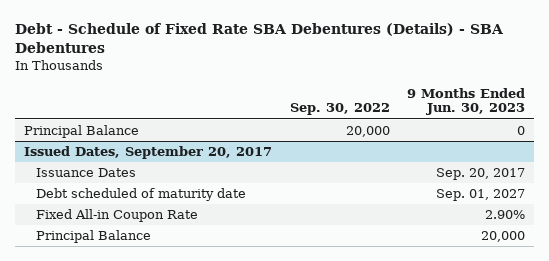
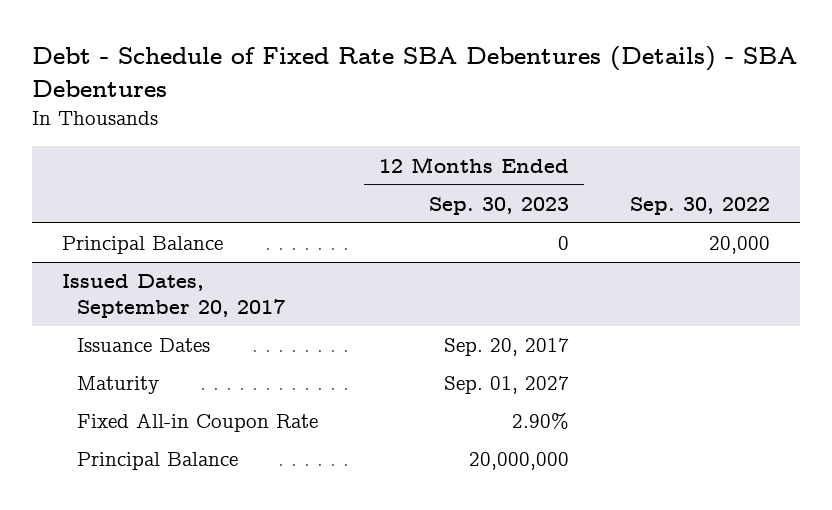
- | Sep. 30, 2022 | 9 Months Ended Jun. 30, 2023
+ | 12 Months Ended Sep. 30, 2023 | Sep. 30, 2022
@ Issued Dates, September 20, 2017
- Debt scheduled of maturity date | | Sep. 01, 2027
+ Maturity | Sep. 01, 2027 |

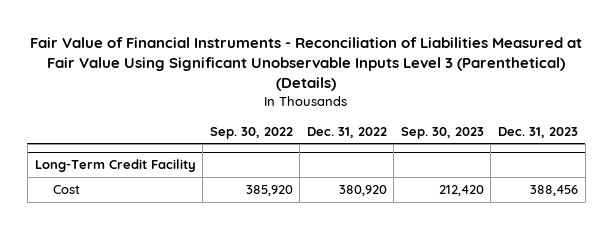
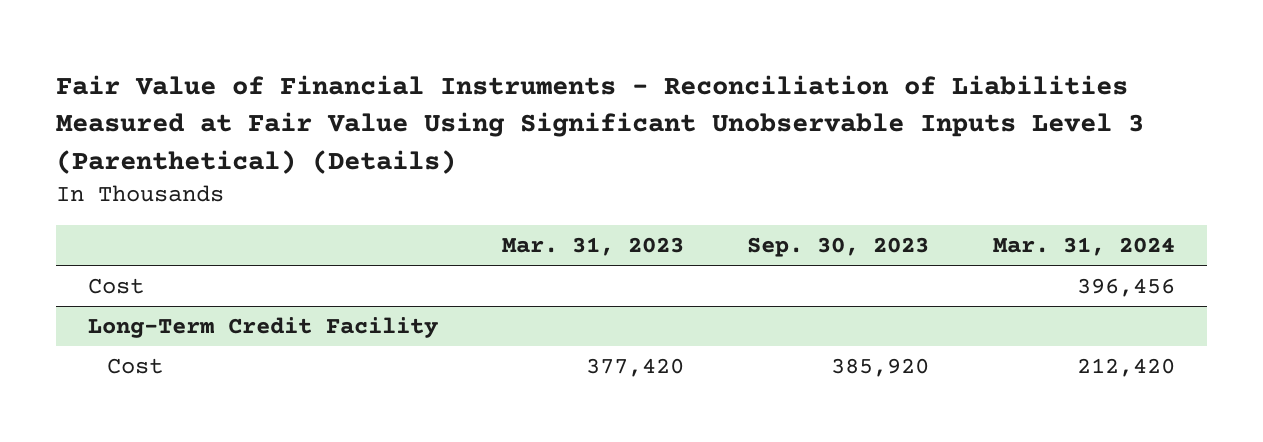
- | Sep. 30, 2022 | Dec. 31, 2022 | Sep. 30, 2023 | Dec. 31, 2023
+ | Mar. 31, 2023 | Sep. 30, 2023 | Mar. 31, 2024
+ Cost | | | 396,456
@ Long-Term Credit Facility
- Cost | 385,920 | 380,920 | 212,420 | 388,456
+ Cost | 377,420 | 385,920 | 212,420

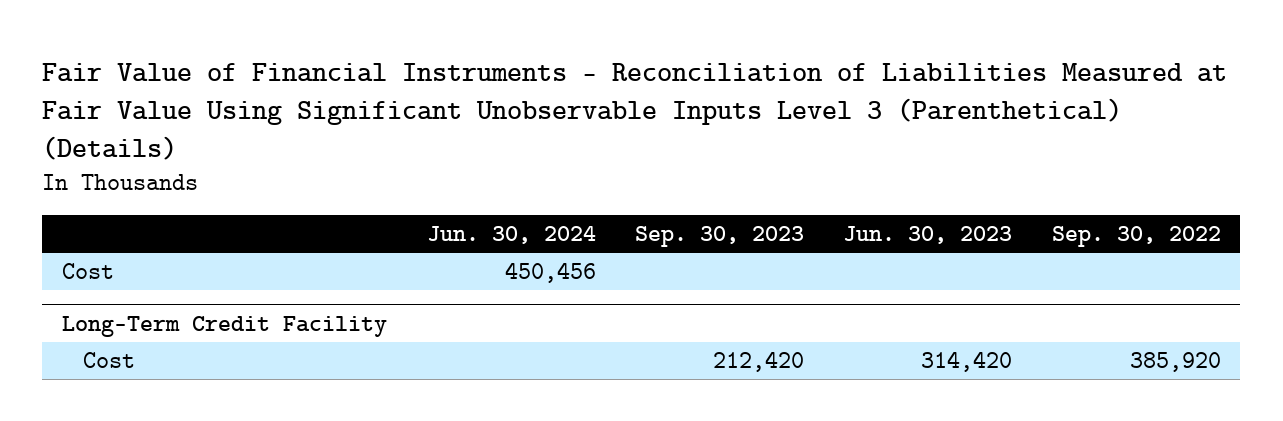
- | Mar. 31, 2023 | Sep. 30, 2023 | Mar. 31, 2024
+ | Jun. 30, 2024 | Sep. 30, 2023 | Jun. 30, 2023 | Sep. 30, 2022
@ Long-Term Credit Facility
- Cost | 377,420 | 385,920 | 212,420
+ Cost | | 212,420 | 314,420 | 385,920

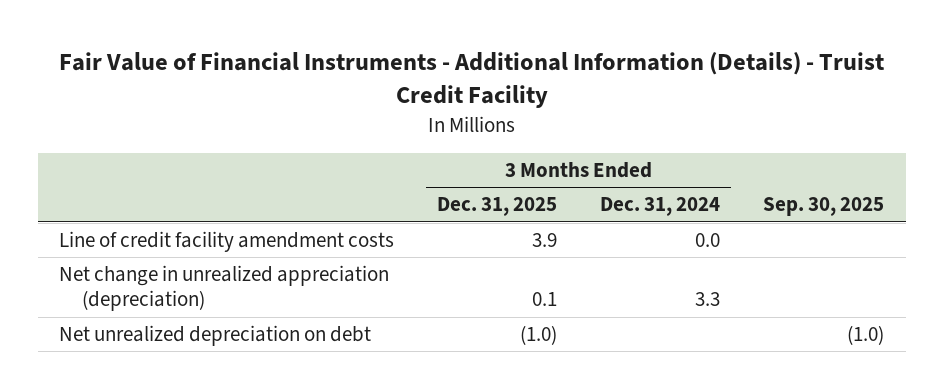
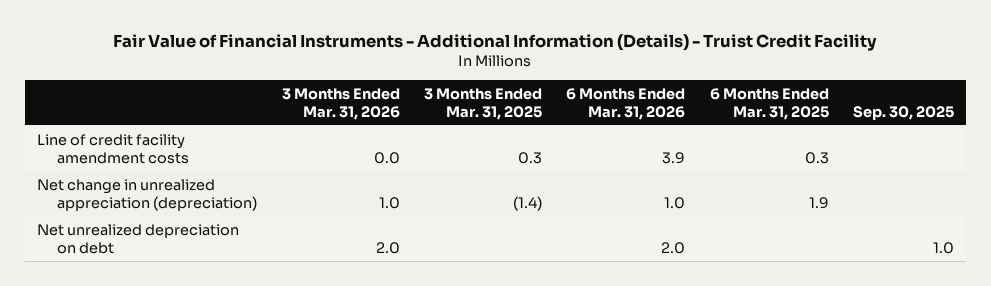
- | 3 Months Ended Dec. 31, 2025 | 3 Months Ended Dec. 31, 2024 | Sep. 30, 2025
+ | 3 Months Ended Mar. 31, 2026 | 3 Months Ended Mar. 31, 2025 | 6 Months Ended Mar. 31, 2026 | 6 Months Ended Mar. 31, 2025 | Sep. 30, 2025
- Net unrealized depreciation on debt | (1.0) | | (1.0)
+ Net unrealized depreciation on debt | 2.0 | | 2.0 | | 1.0

